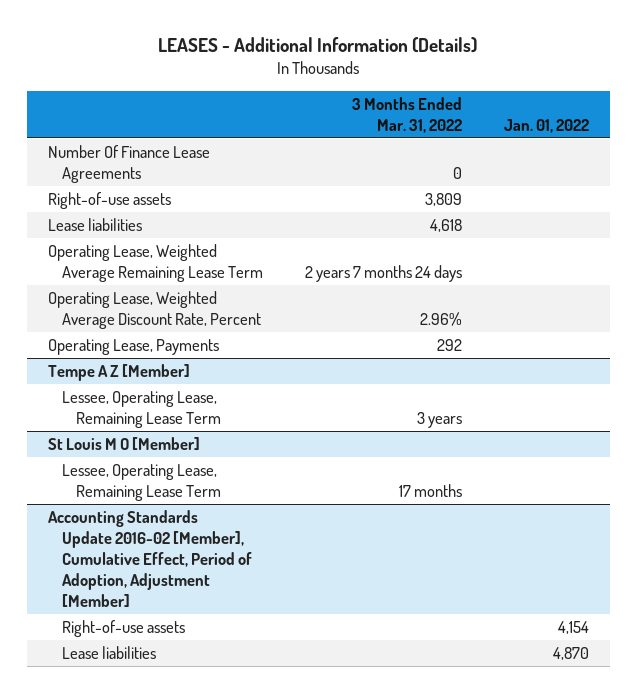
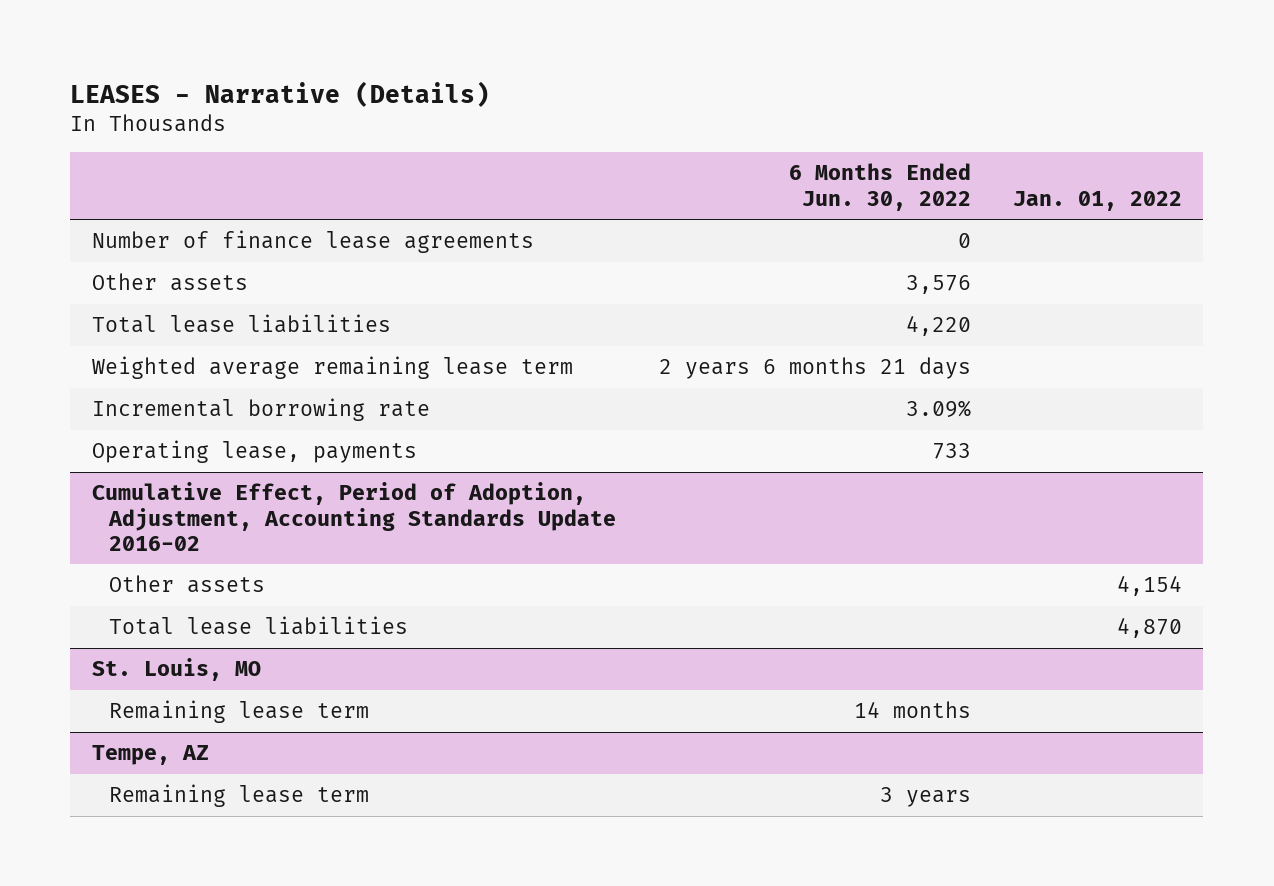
- LEASES - Additional Information (Details)
+ LEASES - Narrative (Details)
- | 3 Months Ended Mar. 31, 2022 | Jan. 01, 2022
+ | 6 Months Ended Jun. 30, 2022 | Jan. 01, 2022
- Number Of Finance Lease Agreements | 0 |
- Right-of-use assets | 3,809 |
- Lease liabilities | 4,618 |
- Operating Lease, Weighted Average Remaining Lease Term | 2 years 7 months 24 days |
- Operating Lease, Weighted Average Discount Rate, Percent | 2.96% |
- Operating Lease, Payments | 292 |
- Tempe A Z [Member]
- Lessee, Operating Lease, Remaining Lease Term | 3 years |
- St Louis M O [Member]
- Lessee, Operating Lease, Remaining Lease Term | 17 months |
- Accounting Standards Update 2016-02 [Member], Cumulative Effect, Period of Adoption, Adjustment [Member]
- Right-of-use assets | | 4,154
- Lease liabilities | | 4,870
+ Number of finance lease agreements | 0 |
+ Other assets | 3,576 |
+ Total lease liabilities | 4,220 |
+ Weighted average remaining lease term | 2 years 6 months 21 days |
+ Incremental borrowing rate | 3.09% |
+ Operating lease, payments | 733 |
+ Cumulative Effect, Period of Adoption, Adjustment, Accounting Standards Update 2016-02
+ Other assets | | 4,154
+ Total lease liabilities | | 4,870
+ St. Louis, MO
+ Remaining lease term | 14 months |
+ Tempe, AZ
+ Remaining lease term | 3 years |

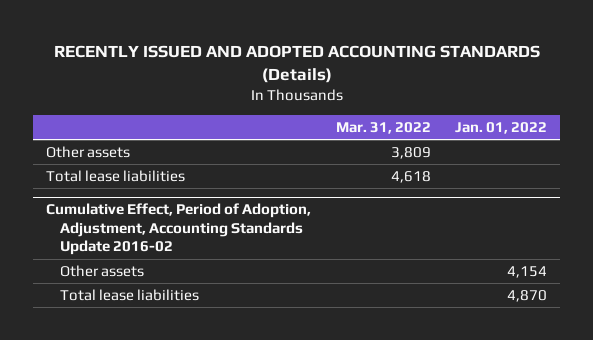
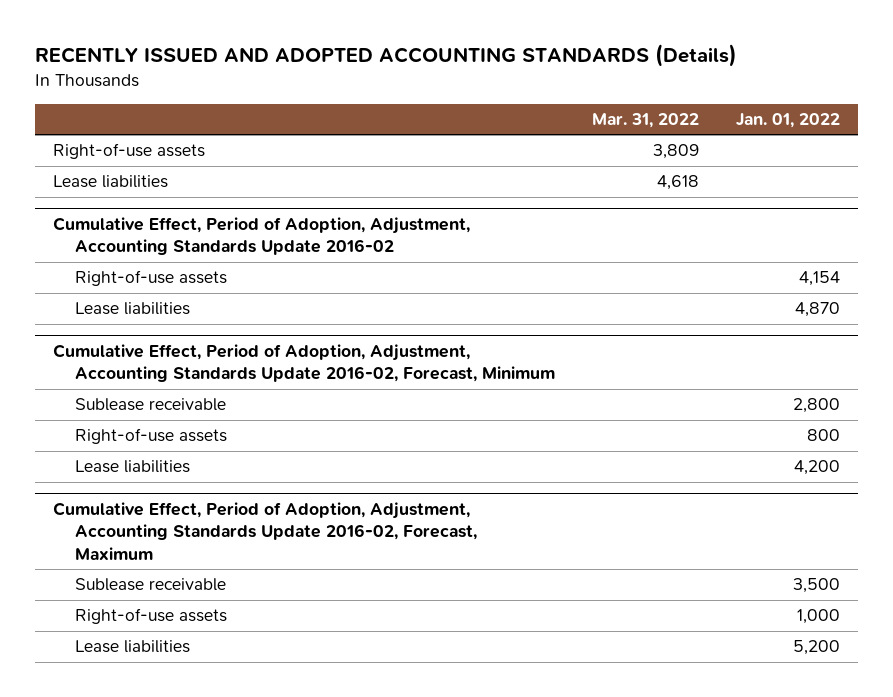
- Other assets | 3,809 |
- Total lease liabilities | 4,618 |
+ Right-of-use assets | 3,809 |
+ Lease liabilities | 4,618 |
@ Cumulative Effect, Period of Adoption, Adjustment, Accounting Standards Update 2016-02
- Other assets | | 4,154
- Total lease liabilities | | 4,870
+ Right-of-use assets | | 4,154
+ Lease liabilities | | 4,870
+ Cumulative Effect, Period of Adoption, Adjustment, Accounting Standards Update 2016-02, Forecast, Minimum
+ Sublease receivable | | 2,800
+ Right-of-use assets | | 800
+ Lease liabilities | | 4,200
+ Cumulative Effect, Period of Adoption, Adjustment, Accounting Standards Update 2016-02, Forecast, Maximum
+ Sublease receivable | | 3,500
+ Right-of-use assets | | 1,000
+ Lease liabilities | | 5,200

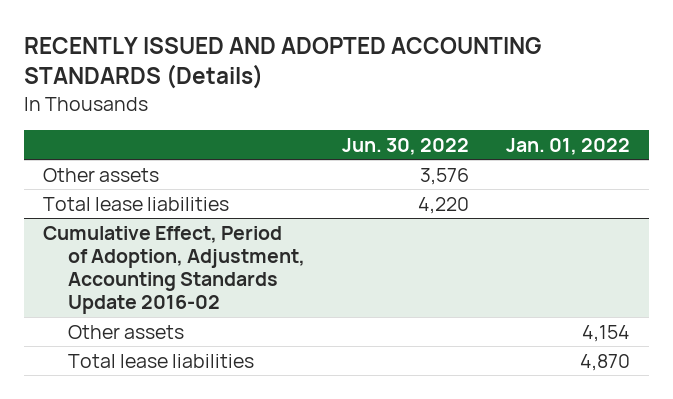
- | Mar. 31, 2022 | Jan. 01, 2022
+ | Jun. 30, 2022 | Jan. 01, 2022
- Right-of-use assets | 3,809 |
- Lease liabilities | 4,618 |
+ Other assets | 3,576 |
+ Total lease liabilities | 4,220 |
@ Cumulative Effect, Period of Adoption, Adjustment, Accounting Standards Update 2016-02
- Right-of-use assets | | 4,154
- Lease liabilities | | 4,870
- Cumulative Effect, Period of Adoption, Adjustment, Accounting Standards Update 2016-02, Forecast, Minimum
- Sublease receivable | | 2,800
- Right-of-use assets | | 800
- Lease liabilities | | 4,200
- Cumulative Effect, Period of Adoption, Adjustment, Accounting Standards Update 2016-02, Forecast, Maximum
- Sublease receivable | | 3,500
- Right-of-use assets | | 1,000
- Lease liabilities | | 5,200
@ Cumulative Effect, Period of Adoption, Adjustment, Accounting Standards Update 2016-02
+ Other assets | | 4,154
+ Total lease liabilities | | 4,870

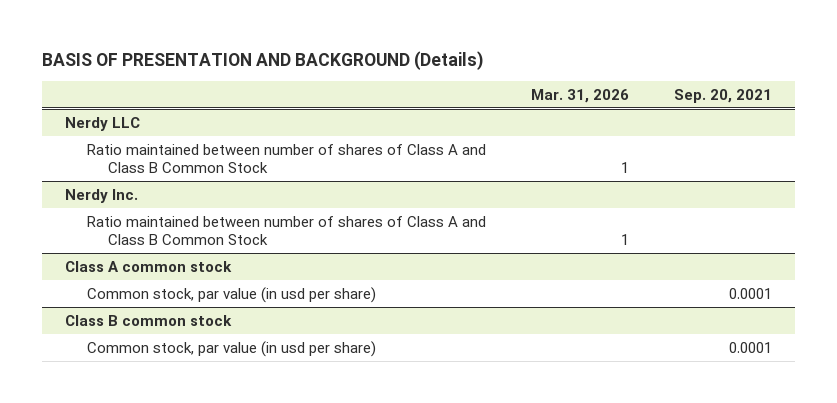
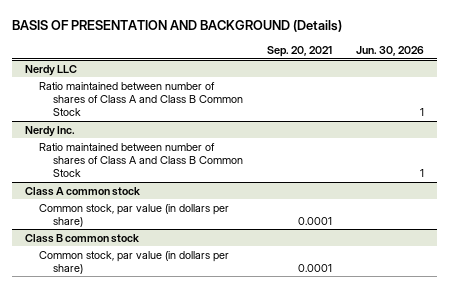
- | Mar. 31, 2026 | Sep. 20, 2021
+ | Sep. 20, 2021 | Jun. 30, 2026
@ Class A common stock
- Common stock, par value (in usd per share) | | 0.0001
+ Common stock, par value (in dollars per share) | 0.0001 |
@ Class B common stock
- Common stock, par value (in usd per share) | | 0.0001
+ Common stock, par value (in dollars per share) | 0.0001 |

